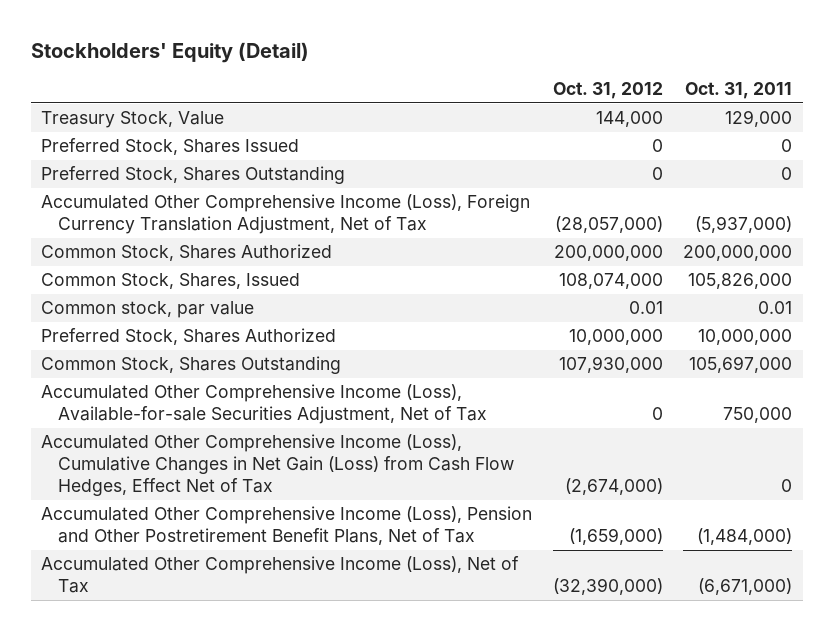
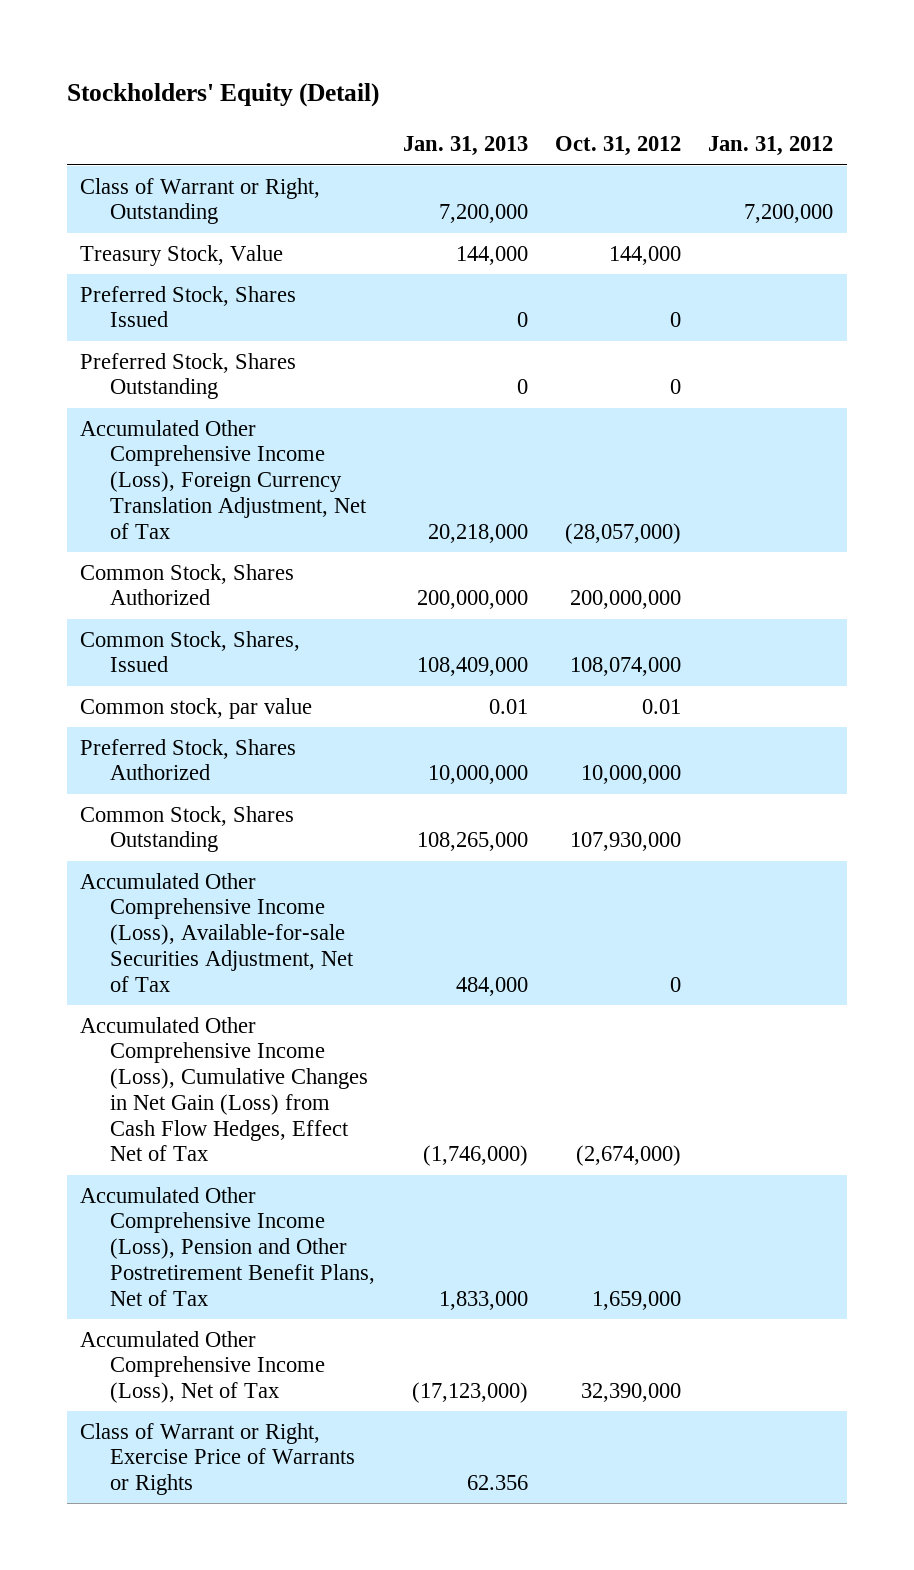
- | Oct. 31, 2012 | Oct. 31, 2011
+ | Jan. 31, 2013 | Oct. 31, 2012 | Jan. 31, 2012
+ Class of Warrant or Right, Outstanding | 7,200,000 | | 7,200,000
- Accumulated Other Comprehensive Income (Loss), Pension and Other Postretirement Benefit Plans, Net of Tax | (1,659,000) | (1,484,000)
- Accumulated Other Comprehensive Income (Loss), Net of Tax | (32,390,000) | (6,671,000)
+ Accumulated Other Comprehensive Income (Loss), Pension and Other Postretirement Benefit Plans, Net of Tax | 1,833,000 | 1,659,000 |
+ Accumulated Other Comprehensive Income (Loss), Net of Tax | (17,123,000) | 32,390,000 |
+ Class of Warrant or Right, Exercise Price of Warrants or Rights | 62.356 | |

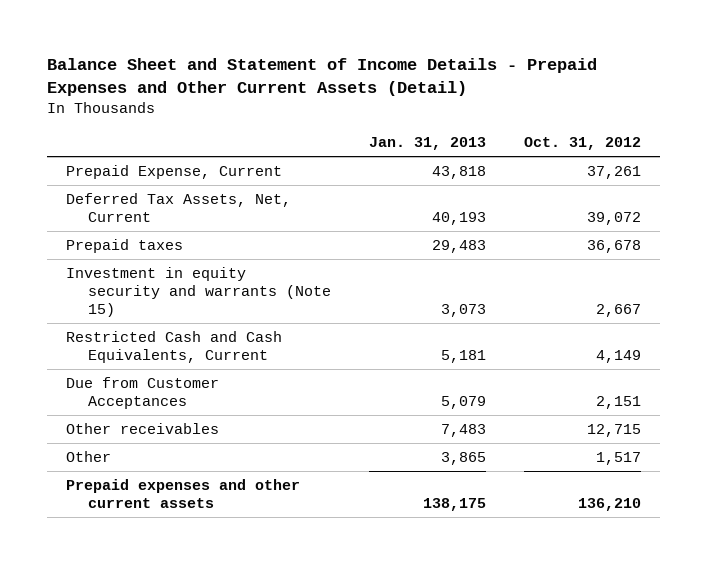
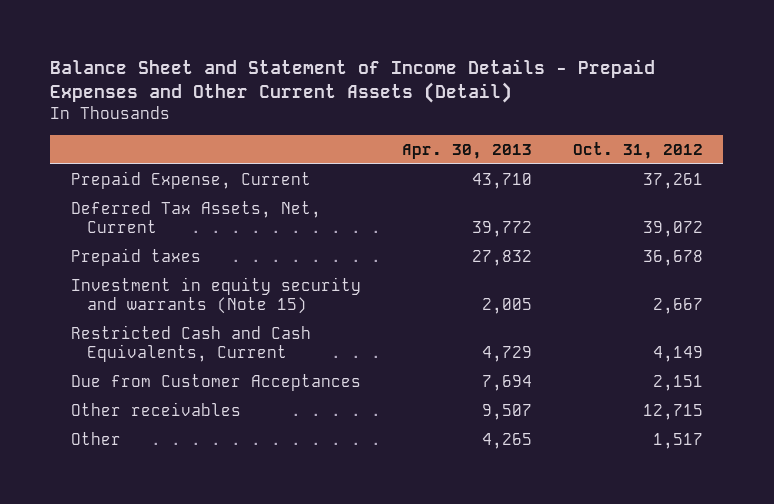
- | Jan. 31, 2013 | Oct. 31, 2012
+ | Apr. 30, 2013 | Oct. 31, 2012
- Prepaid expenses and other current assets | 138,175 | 136,210

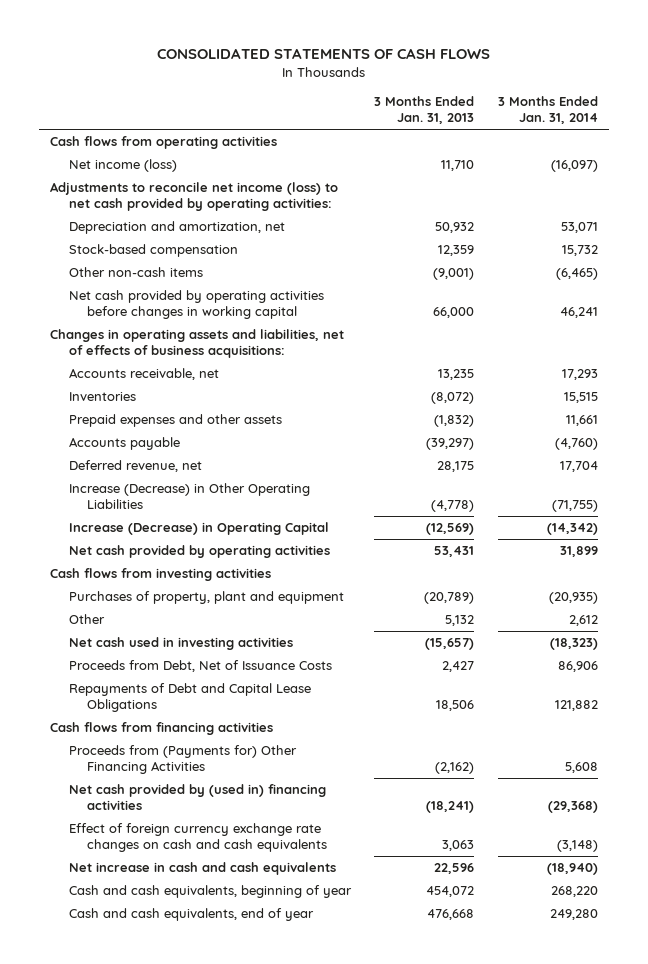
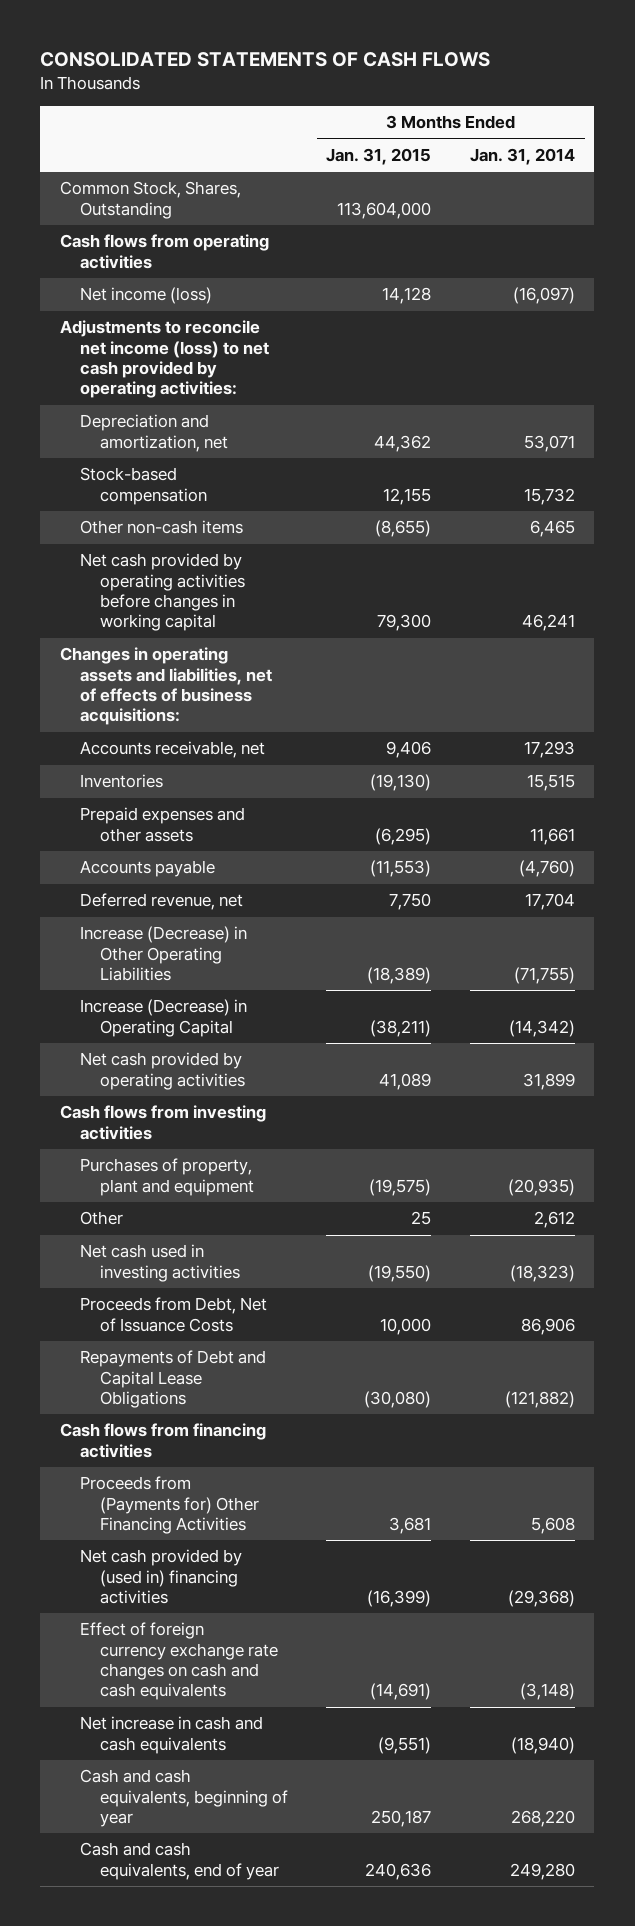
- | 3 Months Ended Jan. 31, 2013 | 3 Months Ended Jan. 31, 2014
+ | 3 Months Ended Jan. 31, 2015 | 3 Months Ended Jan. 31, 2014
+ Common Stock, Shares, Outstanding | 113,604,000 |
- Other non-cash items | (9,001) | (6,465)
+ Other non-cash items | (8,655) | 6,465
- Repayments of Debt and Capital Lease Obligations | 18,506 | 121,882
+ Repayments of Debt and Capital Lease Obligations | (30,080) | (121,882)

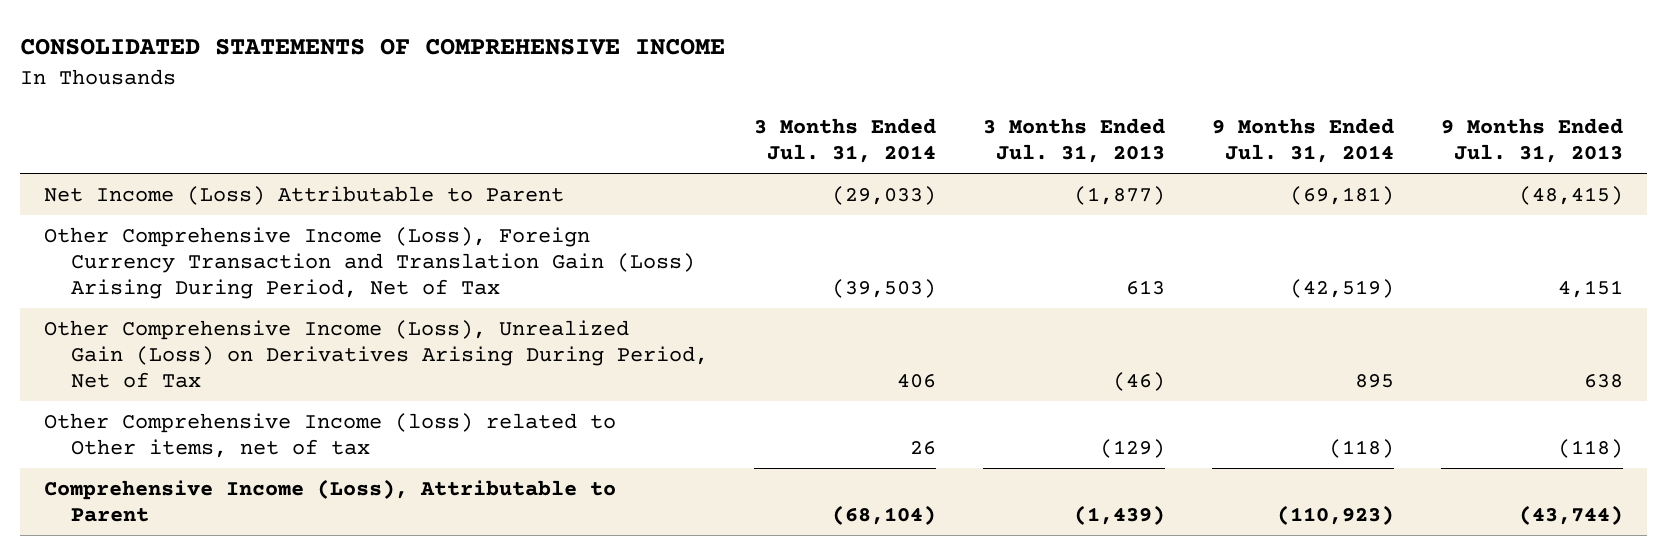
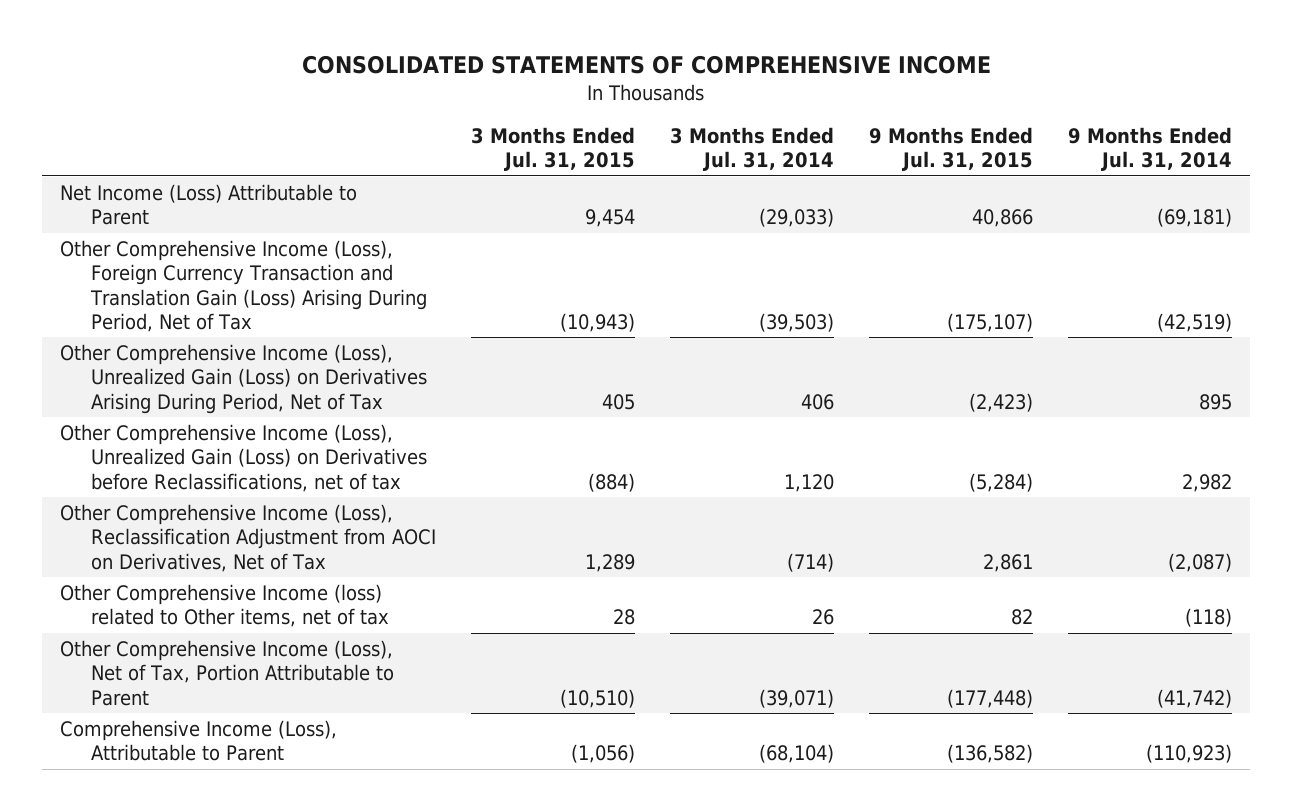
- | 3 Months Ended Jul. 31, 2014 | 3 Months Ended Jul. 31, 2013 | 9 Months Ended Jul. 31, 2014 | 9 Months Ended Jul. 31, 2013
+ | 3 Months Ended Jul. 31, 2015 | 3 Months Ended Jul. 31, 2014 | 9 Months Ended Jul. 31, 2015 | 9 Months Ended Jul. 31, 2014
+ Other Comprehensive Income (Loss), Unrealized Gain (Loss) on Derivatives before Reclassifications, net of tax | (884) | 1,120 | (5,284) | 2,982
+ Other Comprehensive Income (Loss), Reclassification Adjustment from AOCI on Derivatives, Net of Tax | 1,289 | (714) | 2,861 | (2,087)
+ Other Comprehensive Income (Loss), Net of Tax, Portion Attributable to Parent | (10,510) | (39,071) | (177,448) | (41,742)

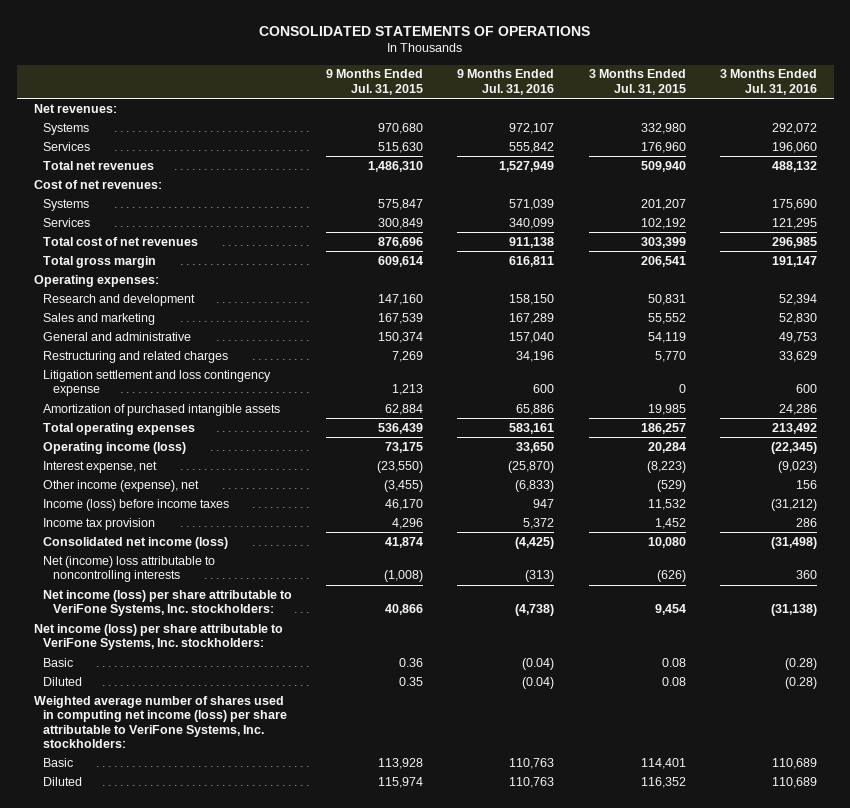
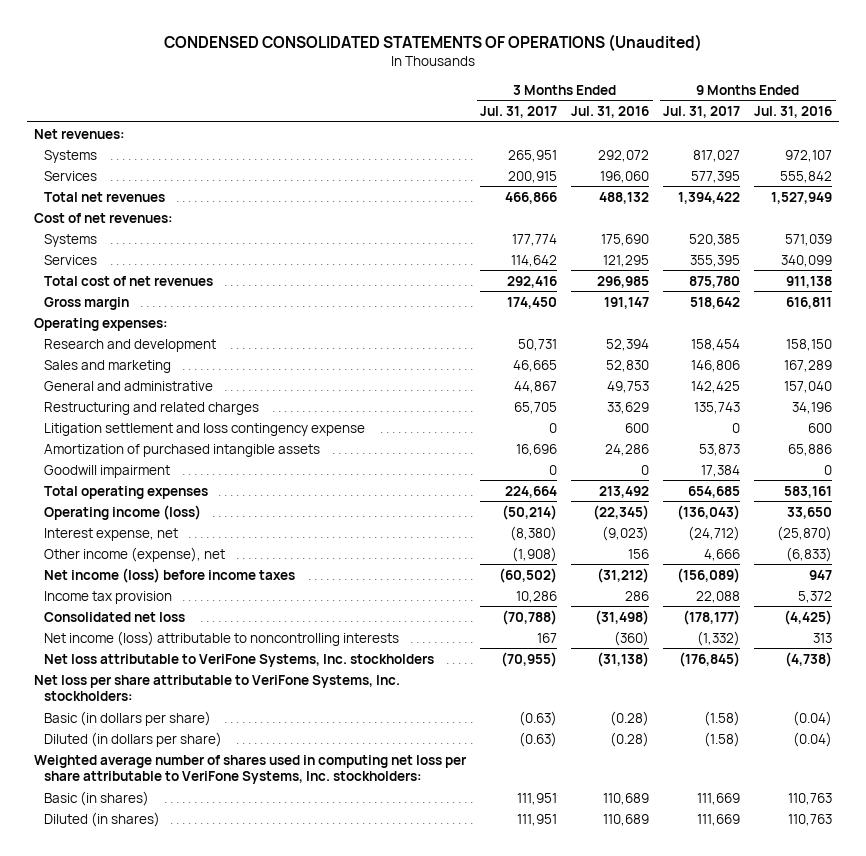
- CONSOLIDATED STATEMENTS OF OPERATIONS
+ CONDENSED CONSOLIDATED STATEMENTS OF OPERATIONS (Unaudited)
- | 9 Months Ended Jul. 31, 2015 | 9 Months Ended Jul. 31, 2016 | 3 Months Ended Jul. 31, 2015 | 3 Months Ended Jul. 31, 2016
+ | 3 Months Ended Jul. 31, 2017 | 3 Months Ended Jul. 31, 2016 | 9 Months Ended Jul. 31, 2017 | 9 Months Ended Jul. 31, 2016
- Total gross margin | 609,614 | 616,811 | 206,541 | 191,147
+ Gross margin | 174,450 | 191,147 | 518,642 | 616,811
+ Goodwill impairment | 0 | 0 | 17,384 | 0
- Income (loss) before income taxes | 46,170 | 947 | 11,532 | (31,212)
+ Net income (loss) before income taxes | (60,502) | (31,212) | (156,089) | 947
- Consolidated net income (loss) | 41,874 | (4,425) | 10,080 | (31,498)
- Net (income) loss attributable to noncontrolling interests | (1,008) | (313) | (626) | 360
- Net income (loss) per share attributable to VeriFone Systems, Inc. stockholders: | 40,866 | (4,738) | 9,454 | (31,138)
- Net income (loss) per share attributable to VeriFone Systems, Inc. stockholders:
- Basic | 0.36 | (0.04) | 0.08 | (0.28)
- Diluted | 0.35 | (0.04) | 0.08 | (0.28)
- Weighted average number of shares used in computing net income (loss) per share attributable to VeriFone Systems, Inc. stockholders:
- Basic | 113,928 | 110,763 | 114,401 | 110,689
- Diluted | 115,974 | 110,763 | 116,352 | 110,689
+ Consolidated net loss | (70,788) | (31,498) | (178,177) | (4,425)
+ Net income (loss) attributable to noncontrolling interests | 167 | (360) | (1,332) | 313
+ Net loss attributable to VeriFone Systems, Inc. stockholders | (70,955) | (31,138) | (176,845) | (4,738)
+ Net loss per share attributable to VeriFone Systems, Inc. stockholders:
+ Basic (in dollars per share) | (0.63) | (0.28) | (1.58) | (0.04)
+ Diluted (in dollars per share) | (0.63) | (0.28) | (1.58) | (0.04)
+ Weighted average number of shares used in computing net loss per share attributable to VeriFone Systems, Inc. stockholders:
+ Basic (in shares) | 111,951 | 110,689 | 111,669 | 110,763
+ Diluted (in shares) | 111,951 | 110,689 | 111,669 | 110,763

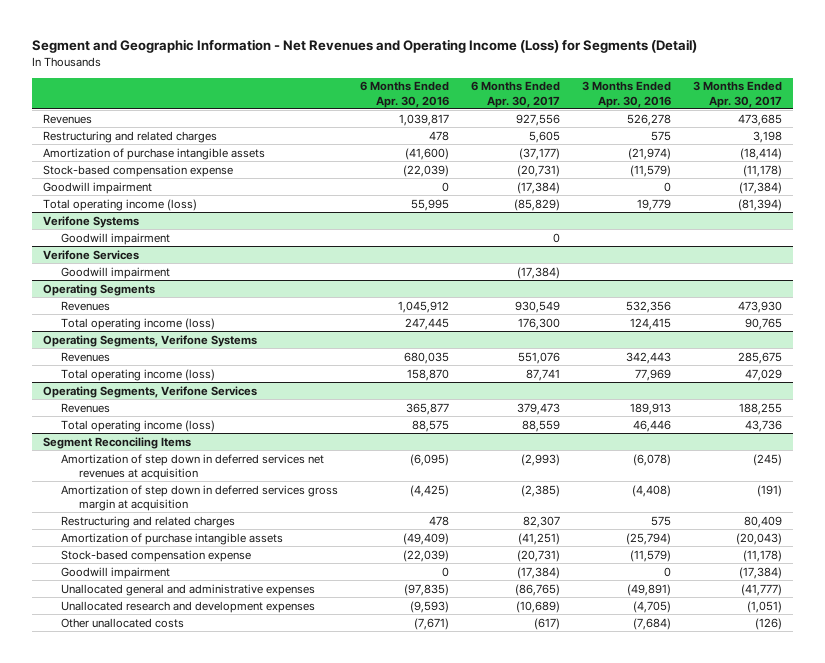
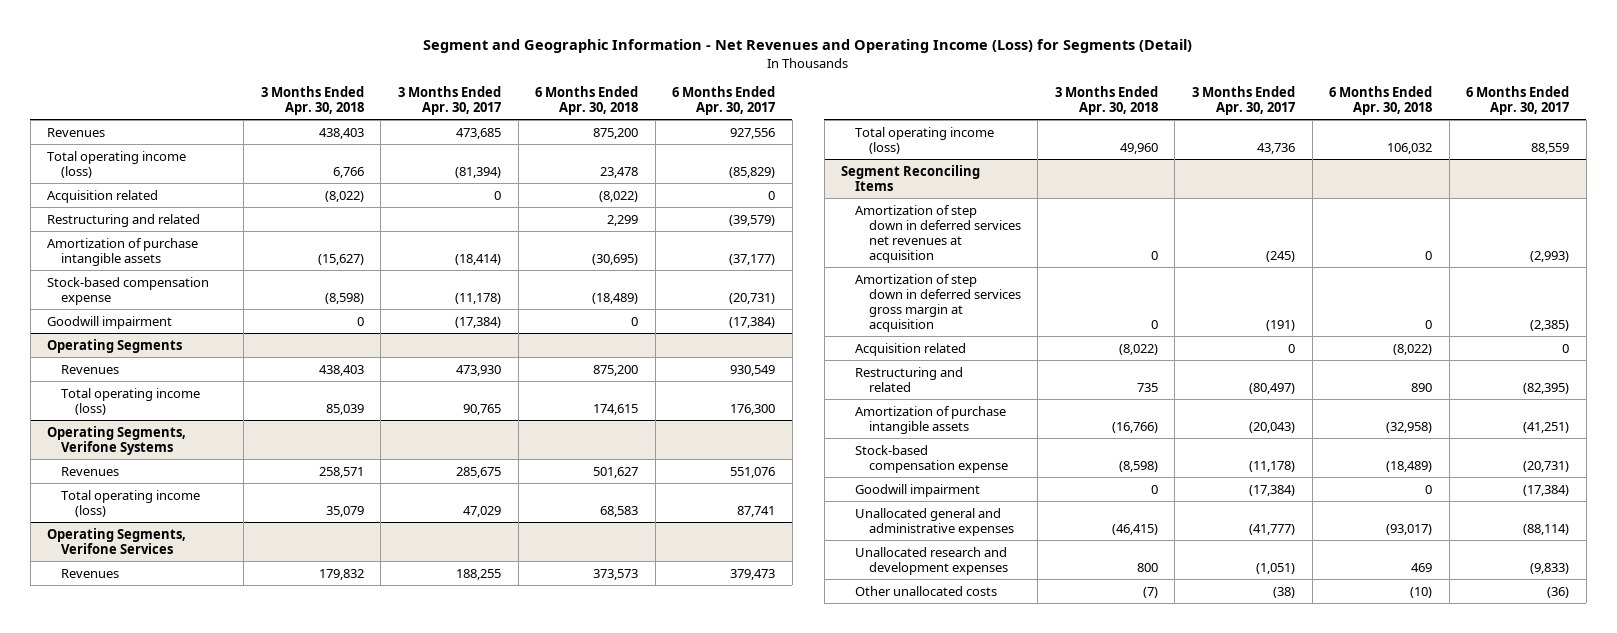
- | 6 Months Ended Apr. 30, 2016 | 6 Months Ended Apr. 30, 2017 | 3 Months Ended Apr. 30, 2016 | 3 Months Ended Apr. 30, 2017
+ | 3 Months Ended Apr. 30, 2018 | 3 Months Ended Apr. 30, 2017 | 6 Months Ended Apr. 30, 2018 | 6 Months Ended Apr. 30, 2017
- Restructuring and related charges | 478 | 5,605 | 575 | 3,198
moved up: Total operating income (loss) | 6,766 | (81,394) | 23,478 | (85,829)
+ Acquisition related | (8,022) | 0 | (8,022) | 0
+ Restructuring and related | | | 2,299 | (39,579)
- Verifone Systems
- Goodwill impairment | | 0 | |
- Verifone Services
- Goodwill impairment | | (17,384) | |
@ Segment Reconciling Items
- Restructuring and related charges | 478 | 82,307 | 575 | 80,409
+ Acquisition related | (8,022) | 0 | (8,022) | 0
+ Restructuring and related | 735 | (80,497) | 890 | (82,395)
- Unallocated general and administrative expenses | (97,835) | (86,765) | (49,891) | (41,777)
- Unallocated research and development expenses | (9,593) | (10,689) | (4,705) | (1,051)
- Other unallocated costs | (7,671) | (617) | (7,684) | (126)
+ Unallocated general and administrative expenses | (46,415) | (41,777) | (93,017) | (88,114)
+ Unallocated research and development expenses | 800 | (1,051) | 469 | (9,833)
+ Other unallocated costs | (7) | (38) | (10) | (36)

